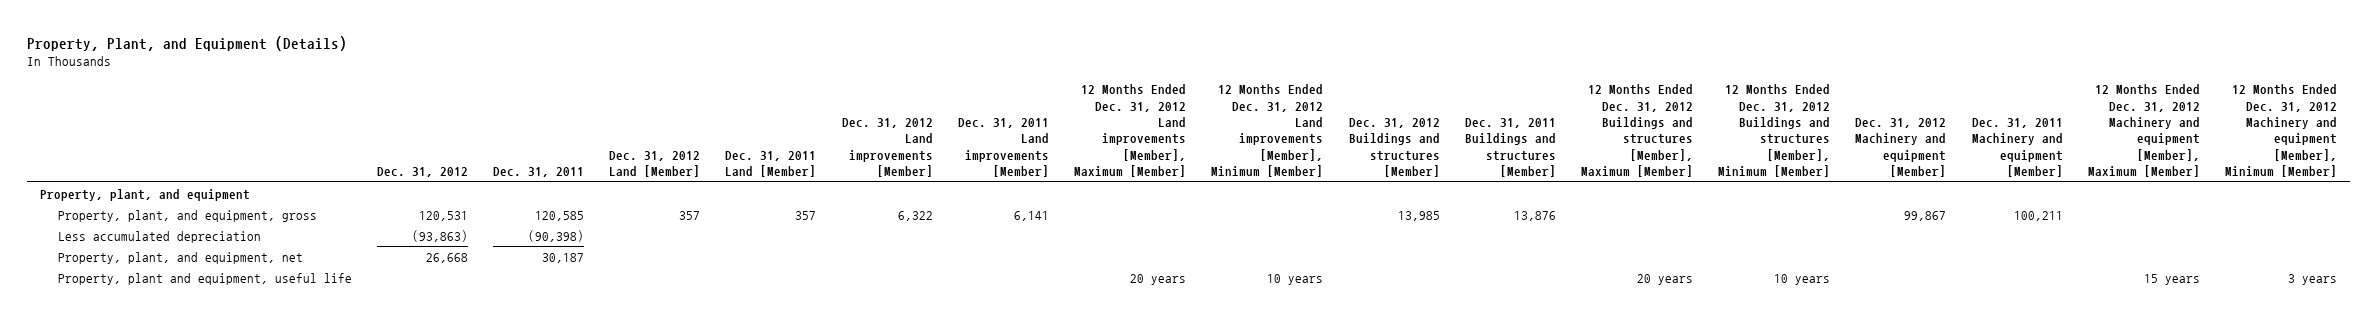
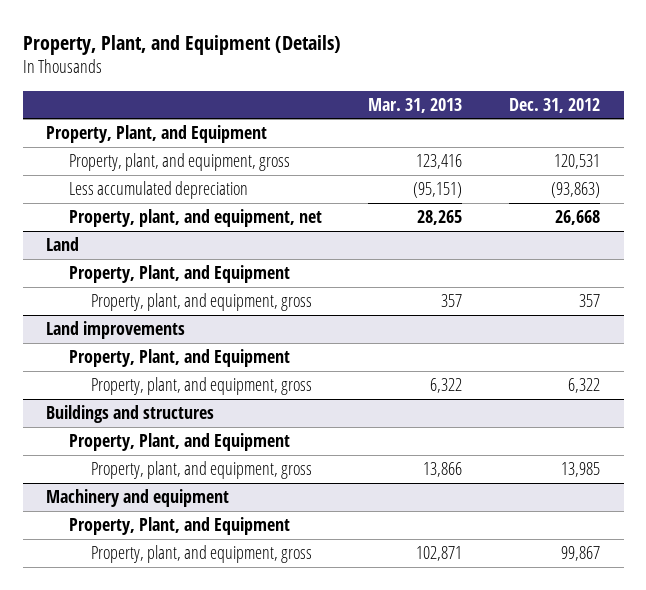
- | Dec. 31, 2012 | Dec. 31, 2011 | Dec. 31, 2012 Land [Member] | Dec. 31, 2011 Land [Member] | Dec. 31, 2012 Land improvements [Member] | Dec. 31, 2011 Land improvements [Member] | 12 Months Ended Dec. 31, 2012 Land improvements [Member], Maximum [Member] | 12 Months Ended Dec. 31, 2012 Land improvements [Member], Minimum [Member] | Dec. 31, 2012 Buildings and structures [Member] | Dec. 31, 2011 Buildings and structures [Member] | 12 Months Ended Dec. 31, 2012 Buildings and structures [Member], Maximum [Member] | 12 Months Ended Dec. 31, 2012 Buildings and structures [Member], Minimum [Member] | Dec. 31, 2012 Machinery and equipment [Member] | Dec. 31, 2011 Machinery and equipment [Member] | 12 Months Ended Dec. 31, 2012 Machinery and equipment [Member], Maximum [Member] | 12 Months Ended Dec. 31, 2012 Machinery and equipment [Member], Minimum [Member]
+ | Mar. 31, 2013 | Dec. 31, 2012
- Property, plant, and equipment
+ Property, Plant, and Equipment
- Property, plant and equipment, useful life | | | | | | | 20 years | 10 years | | | 20 years | 10 years | | | 15 years | 3 years
+ Land
+ Property, Plant, and Equipment
+ Property, plant, and equipment, gross | 357 | 357
+ Land improvements
+ Property, Plant, and Equipment
+ Property, plant, and equipment, gross | 6,322 | 6,322
+ Buildings and structures
+ Property, Plant, and Equipment
+ Property, plant, and equipment, gross | 13,866 | 13,985
+ Machinery and equipment
+ Property, Plant, and Equipment
+ Property, plant, and equipment, gross | 102,871 | 99,867

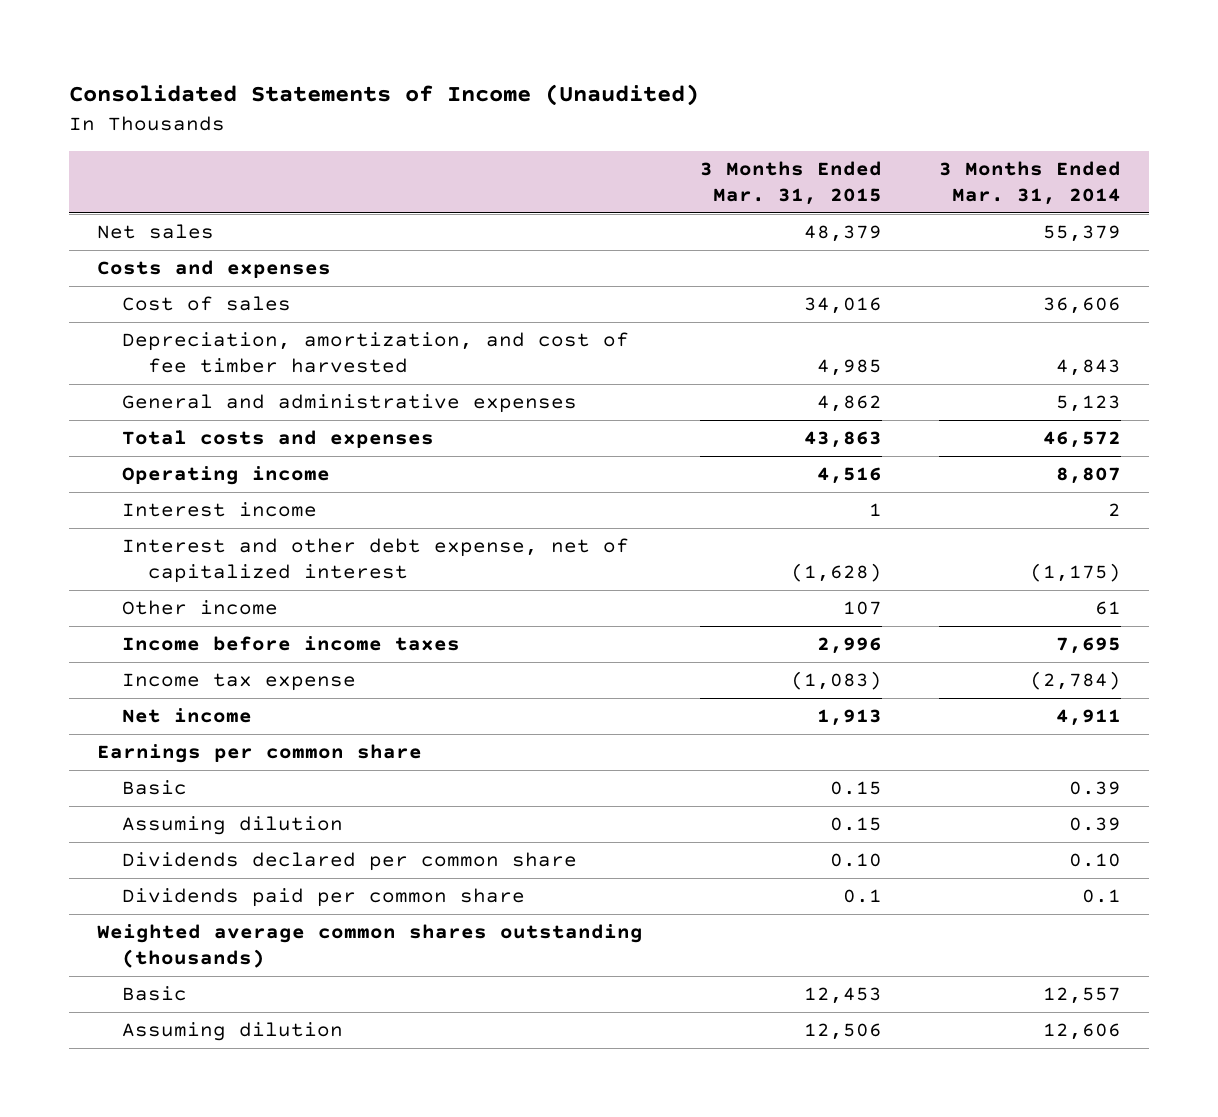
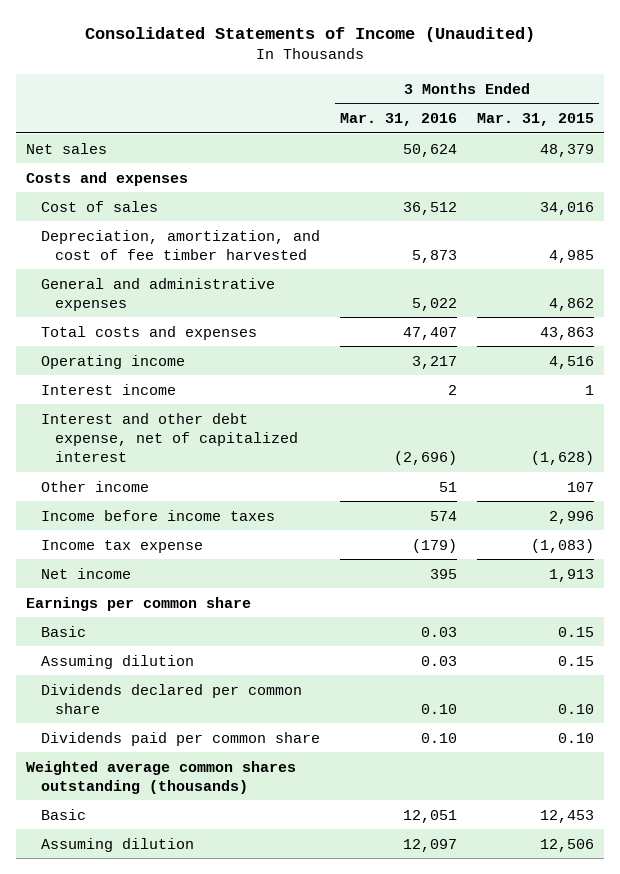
- | 3 Months Ended Mar. 31, 2015 | 3 Months Ended Mar. 31, 2014
+ | 3 Months Ended Mar. 31, 2016 | 3 Months Ended Mar. 31, 2015
- Dividends paid per common share | 0.1 | 0.1
+ Dividends paid per common share | 0.10 | 0.10

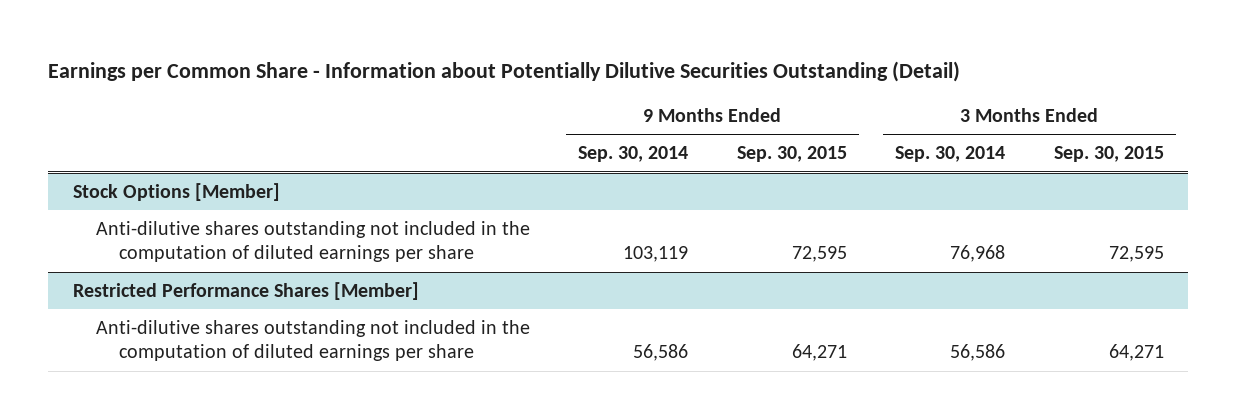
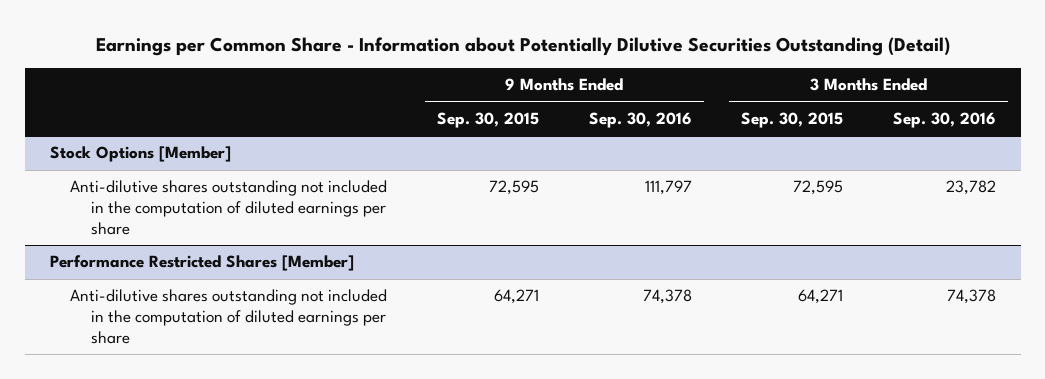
- | 9 Months Ended Sep. 30, 2014 | 9 Months Ended Sep. 30, 2015 | 3 Months Ended Sep. 30, 2014 | 3 Months Ended Sep. 30, 2015
+ | 9 Months Ended Sep. 30, 2015 | 9 Months Ended Sep. 30, 2016 | 3 Months Ended Sep. 30, 2015 | 3 Months Ended Sep. 30, 2016
- Restricted Performance Shares [Member]
+ Performance Restricted Shares [Member]

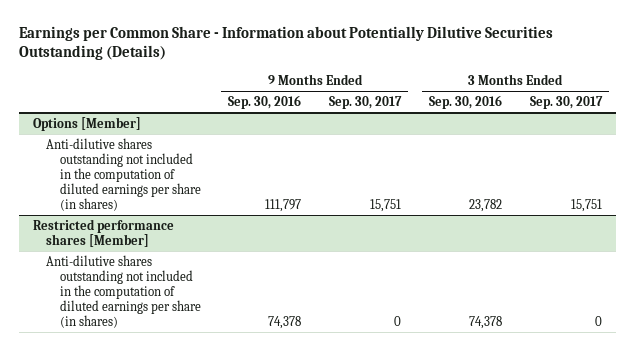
- Earnings per Common Share - Information about Potentially Dilutive Securities Outstanding (Detail)
+ Earnings per Common Share - Information about Potentially Dilutive Securities Outstanding (Details)
- | 9 Months Ended Sep. 30, 2015 | 9 Months Ended Sep. 30, 2016 | 3 Months Ended Sep. 30, 2015 | 3 Months Ended Sep. 30, 2016
+ | 9 Months Ended Sep. 30, 2016 | 9 Months Ended Sep. 30, 2017 | 3 Months Ended Sep. 30, 2016 | 3 Months Ended Sep. 30, 2017
- Stock Options [Member]
- Anti-dilutive shares outstanding not included in the computation of diluted earnings per share | 72,595 | 111,797 | 72,595 | 23,782
- Performance Restricted Shares [Member]
- Anti-dilutive shares outstanding not included in the computation of diluted earnings per share | 64,271 | 74,378 | 64,271 | 74,378
+ Options [Member]
+ Anti-dilutive shares outstanding not included in the computation of diluted earnings per share (in shares) | 111,797 | 15,751 | 23,782 | 15,751
+ Restricted performance shares [Member]
+ Anti-dilutive shares outstanding not included in the computation of diluted earnings per share (in shares) | 74,378 | 0 | 74,378 | 0

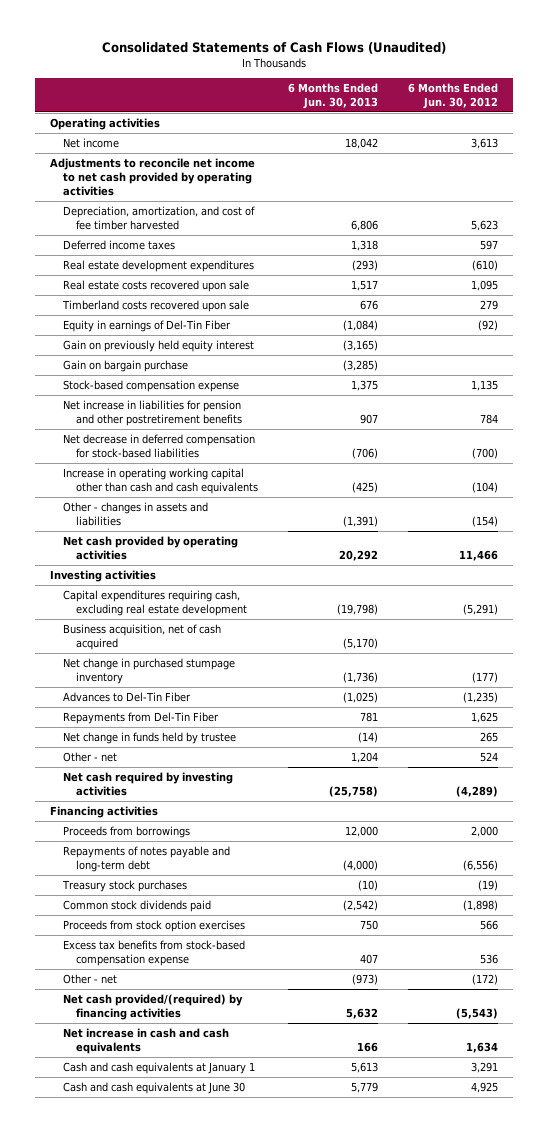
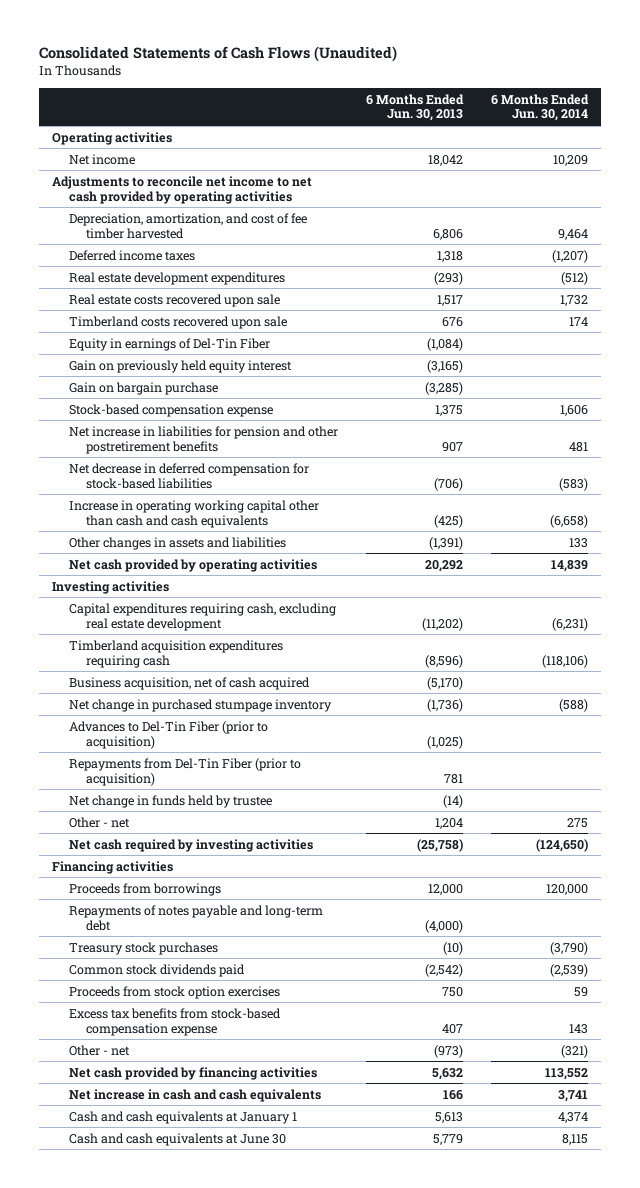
- | 6 Months Ended Jun. 30, 2013 | 6 Months Ended Jun. 30, 2012
+ | 6 Months Ended Jun. 30, 2013 | 6 Months Ended Jun. 30, 2014
- Other - changes in assets and liabilities | (1,391) | (154)
+ Other changes in assets and liabilities | (1,391) | 133
- Capital expenditures requiring cash, excluding real estate development | (19,798) | (5,291)
+ Capital expenditures requiring cash, excluding real estate development | (11,202) | (6,231)
+ Timberland acquisition expenditures requiring cash | (8,596) | (118,106)
- Advances to Del-Tin Fiber | (1,025) | (1,235)
- Repayments from Del-Tin Fiber | 781 | 1,625
+ Advances to Del-Tin Fiber (prior to acquisition) | (1,025) |
+ Repayments from Del-Tin Fiber (prior to acquisition) | 781 |
- Net cash provided/(required) by financing activities | 5,632 | (5,543)
+ Net cash provided by financing activities | 5,632 | 113,552

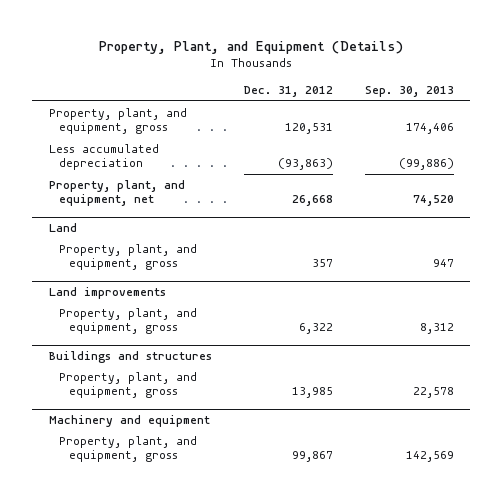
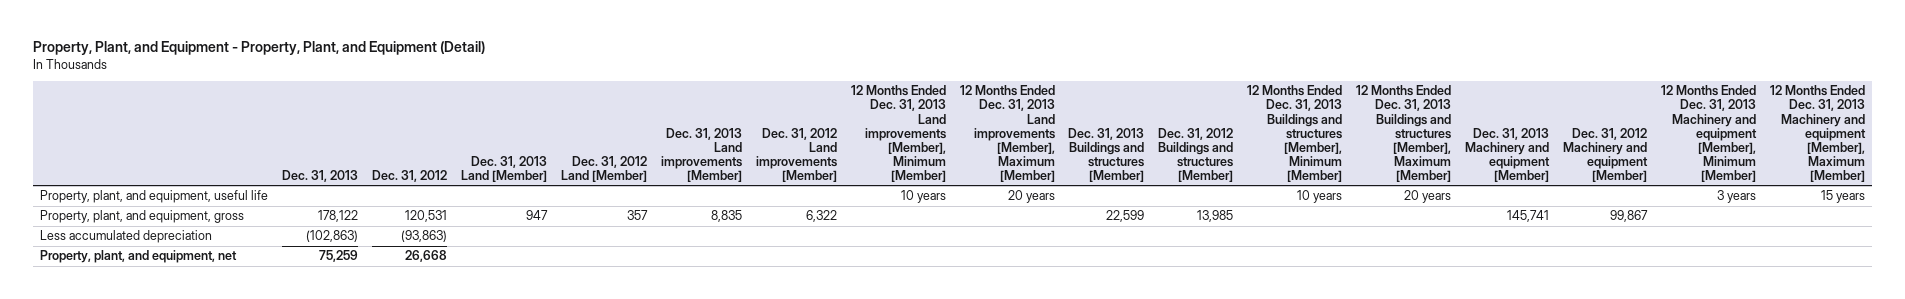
- Property, Plant, and Equipment (Details)
+ Property, Plant, and Equipment - Property, Plant, and Equipment (Detail)
- | Dec. 31, 2012 | Sep. 30, 2013
+ | Dec. 31, 2013 | Dec. 31, 2012 | Dec. 31, 2013 Land [Member] | Dec. 31, 2012 Land [Member] | Dec. 31, 2013 Land improvements [Member] | Dec. 31, 2012 Land improvements [Member] | 12 Months Ended Dec. 31, 2013 Land improvements [Member], Minimum [Member] | 12 Months Ended Dec. 31, 2013 Land improvements [Member], Maximum [Member] | Dec. 31, 2013 Buildings and structures [Member] | Dec. 31, 2012 Buildings and structures [Member] | 12 Months Ended Dec. 31, 2013 Buildings and structures [Member], Minimum [Member] | 12 Months Ended Dec. 31, 2013 Buildings and structures [Member], Maximum [Member] | Dec. 31, 2013 Machinery and equipment [Member] | Dec. 31, 2012 Machinery and equipment [Member] | 12 Months Ended Dec. 31, 2013 Machinery and equipment [Member], Minimum [Member] | 12 Months Ended Dec. 31, 2013 Machinery and equipment [Member], Maximum [Member]
+ Property, plant, and equipment, useful life | | | | | | | 10 years | 20 years | | | 10 years | 20 years | | | 3 years | 15 years
- Land
- Property, plant, and equipment, gross | 357 | 947
- Land improvements
- Property, plant, and equipment, gross | 6,322 | 8,312
- Buildings and structures
- Property, plant, and equipment, gross | 13,985 | 22,578
- Machinery and equipment
- Property, plant, and equipment, gross | 99,867 | 142,569

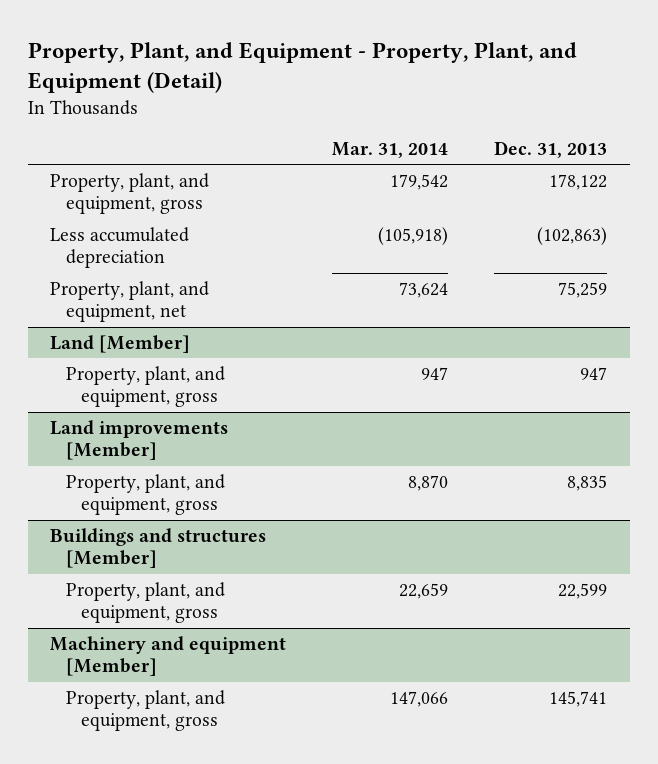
- | Dec. 31, 2013 | Dec. 31, 2012 | Dec. 31, 2013 Land [Member] | Dec. 31, 2012 Land [Member] | Dec. 31, 2013 Land improvements [Member] | Dec. 31, 2012 Land improvements [Member] | 12 Months Ended Dec. 31, 2013 Land improvements [Member], Minimum [Member] | 12 Months Ended Dec. 31, 2013 Land improvements [Member], Maximum [Member] | Dec. 31, 2013 Buildings and structures [Member] | Dec. 31, 2012 Buildings and structures [Member] | 12 Months Ended Dec. 31, 2013 Buildings and structures [Member], Minimum [Member] | 12 Months Ended Dec. 31, 2013 Buildings and structures [Member], Maximum [Member] | Dec. 31, 2013 Machinery and equipment [Member] | Dec. 31, 2012 Machinery and equipment [Member] | 12 Months Ended Dec. 31, 2013 Machinery and equipment [Member], Minimum [Member] | 12 Months Ended Dec. 31, 2013 Machinery and equipment [Member], Maximum [Member]
+ | Mar. 31, 2014 | Dec. 31, 2013
- Property, plant, and equipment, useful life | | | | | | | 10 years | 20 years | | | 10 years | 20 years | | | 3 years | 15 years
+ Land [Member]
+ Property, plant, and equipment, gross | 947 | 947
+ Land improvements [Member]
+ Property, plant, and equipment, gross | 8,870 | 8,835
+ Buildings and structures [Member]
+ Property, plant, and equipment, gross | 22,659 | 22,599
+ Machinery and equipment [Member]
+ Property, plant, and equipment, gross | 147,066 | 145,741

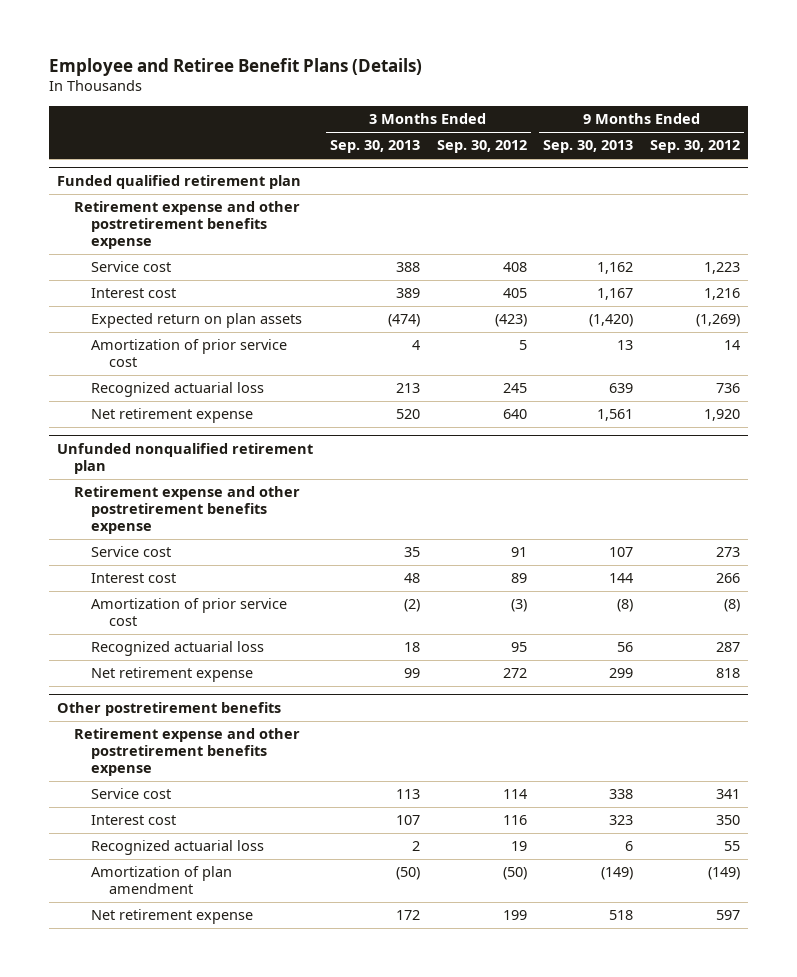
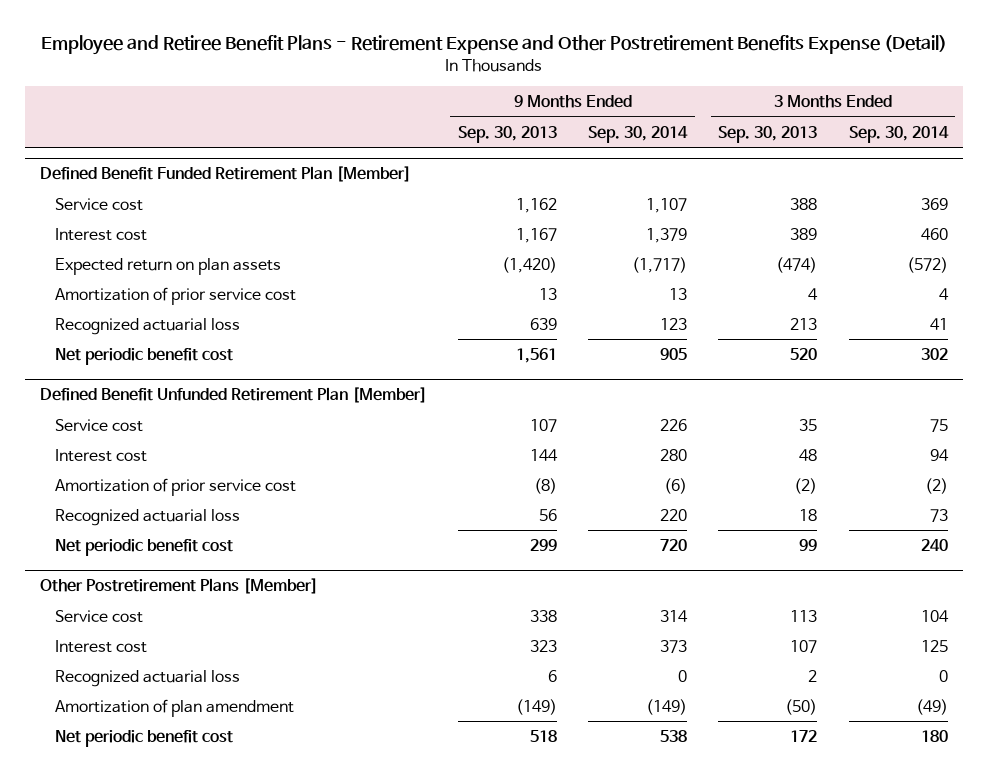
- Employee and Retiree Benefit Plans (Details)
+ Employee and Retiree Benefit Plans - Retirement Expense and Other Postretirement Benefits Expense (Detail)
- | 3 Months Ended Sep. 30, 2013 | 3 Months Ended Sep. 30, 2012 | 9 Months Ended Sep. 30, 2013 | 9 Months Ended Sep. 30, 2012
+ | 9 Months Ended Sep. 30, 2013 | 9 Months Ended Sep. 30, 2014 | 3 Months Ended Sep. 30, 2013 | 3 Months Ended Sep. 30, 2014
- Funded qualified retirement plan
- Retirement expense and other postretirement benefits expense
+ Defined Benefit Funded Retirement Plan [Member]
- Net retirement expense | 520 | 640 | 1,561 | 1,920
- Unfunded nonqualified retirement plan
- Retirement expense and other postretirement benefits expense
+ Net periodic benefit cost | 1,561 | 905 | 520 | 302
+ Defined Benefit Unfunded Retirement Plan [Member]
- Net retirement expense | 99 | 272 | 299 | 818
- Other postretirement benefits
- Retirement expense and other postretirement benefits expense
+ Net periodic benefit cost | 299 | 720 | 99 | 240
+ Other Postretirement Plans [Member]
- Net retirement expense | 172 | 199 | 518 | 597
+ Net periodic benefit cost | 518 | 538 | 172 | 180

